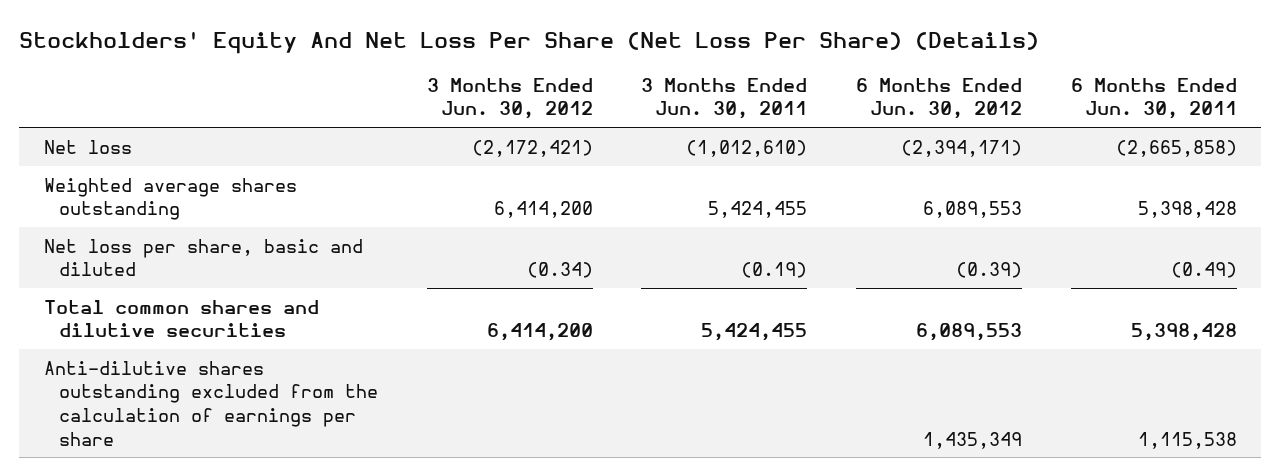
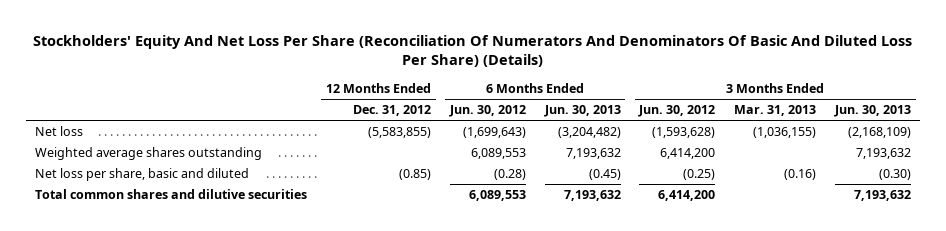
- Stockholders' Equity And Net Loss Per Share (Net Loss Per Share) (Details)
+ Stockholders' Equity And Net Loss Per Share (Reconciliation Of Numerators And Denominators Of Basic And Diluted Loss Per Share) (Details)
- | 3 Months Ended Jun. 30, 2012 | 3 Months Ended Jun. 30, 2011 | 6 Months Ended Jun. 30, 2012 | 6 Months Ended Jun. 30, 2011
+ | 12 Months Ended Dec. 31, 2012 | 6 Months Ended Jun. 30, 2012 | 6 Months Ended Jun. 30, 2013 | 3 Months Ended Jun. 30, 2012 | 3 Months Ended Mar. 31, 2013 | 3 Months Ended Jun. 30, 2013
- Net loss | (2,172,421) | (1,012,610) | (2,394,171) | (2,665,858)
+ Net loss | (5,583,855) | (1,699,643) | (3,204,482) | (1,593,628) | (1,036,155) | (2,168,109)
- Net loss per share, basic and diluted | (0.34) | (0.19) | (0.39) | (0.49)
+ Net loss per share, basic and diluted | (0.85) | (0.28) | (0.45) | (0.25) | (0.16) | (0.30)
- Anti-dilutive shares outstanding excluded from the calculation of earnings per share | | | 1,435,349 | 1,115,538

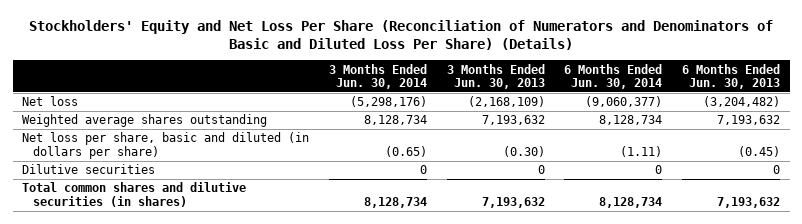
- Stockholders' Equity And Net Loss Per Share (Reconciliation Of Numerators And Denominators Of Basic And Diluted Loss Per Share) (Details)
+ Stockholders' Equity and Net Loss Per Share (Reconciliation of Numerators and Denominators of Basic and Diluted Loss Per Share) (Details)
- | 12 Months Ended Dec. 31, 2012 | 6 Months Ended Jun. 30, 2012 | 6 Months Ended Jun. 30, 2013 | 3 Months Ended Jun. 30, 2012 | 3 Months Ended Mar. 31, 2013 | 3 Months Ended Jun. 30, 2013
+ | 3 Months Ended Jun. 30, 2014 | 3 Months Ended Jun. 30, 2013 | 6 Months Ended Jun. 30, 2014 | 6 Months Ended Jun. 30, 2013
- Net loss per share, basic and diluted | (0.85) | (0.28) | (0.45) | (0.25) | (0.16) | (0.30)
- Total common shares and dilutive securities | | 6,089,553 | 7,193,632 | 6,414,200 | | 7,193,632
+ Net loss per share, basic and diluted (in dollars per share) | (0.65) | (0.30) | (1.11) | (0.45)
+ Dilutive securities | 0 | 0 | 0 | 0
+ Total common shares and dilutive securities (in shares) | 8,128,734 | 7,193,632 | 8,128,734 | 7,193,632

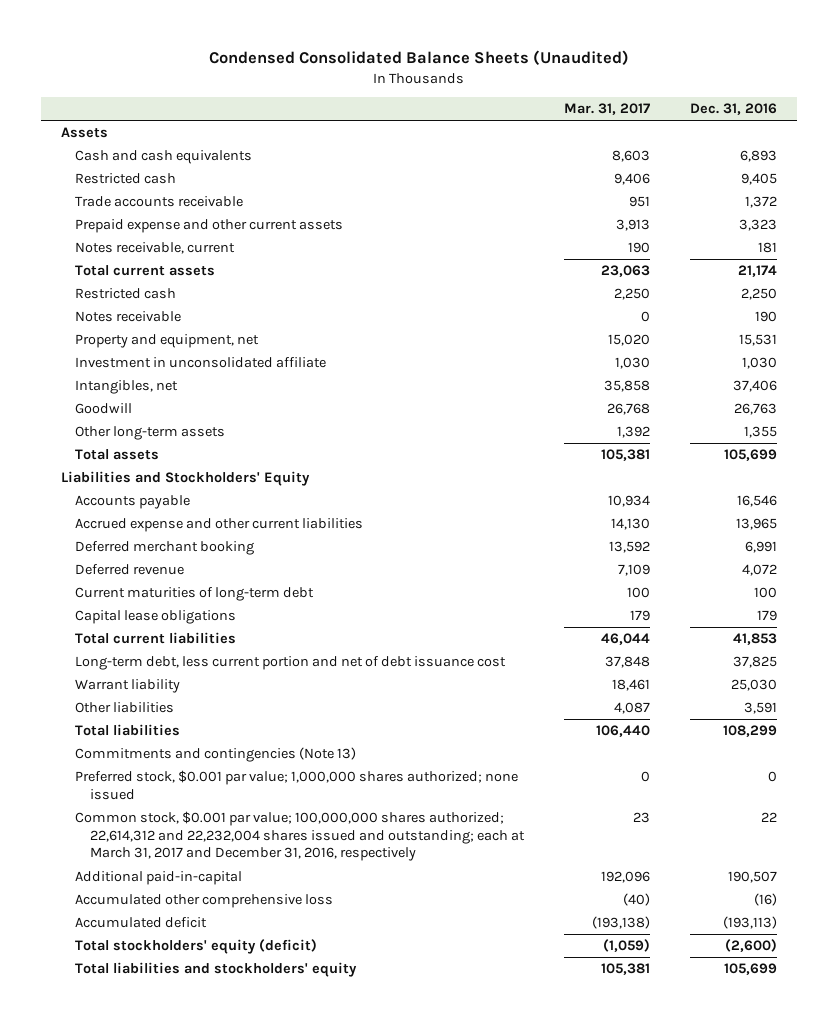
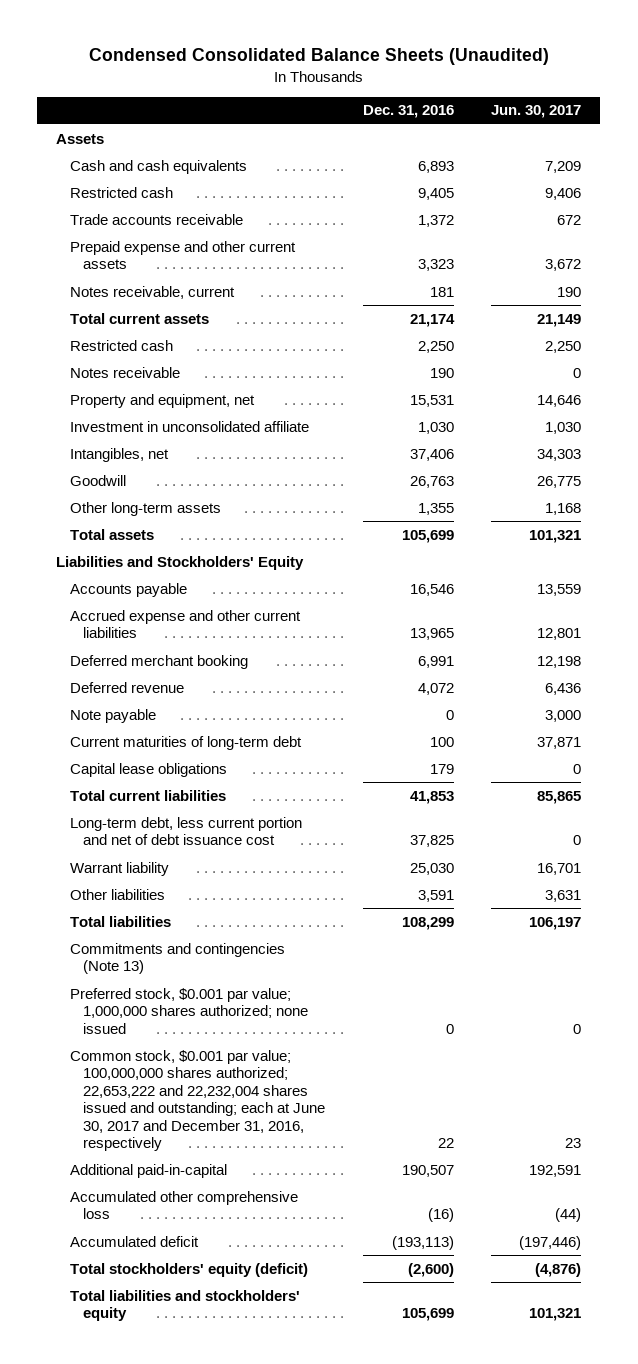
- | Mar. 31, 2017 | Dec. 31, 2016
+ | Dec. 31, 2016 | Jun. 30, 2017
+ Note payable | 0 | 3,000
- Common stock, $0.001 par value; 100,000,000 shares authorized; 22,614,312 and 22,232,004 shares issued and outstanding; each at March 31, 2017 and December 31, 2016, respectively | 23 | 22
+ Common stock, $0.001 par value; 100,000,000 shares authorized; 22,653,222 and 22,232,004 shares issued and outstanding; each at June 30, 2017 and December 31, 2016, respectively | 22 | 23

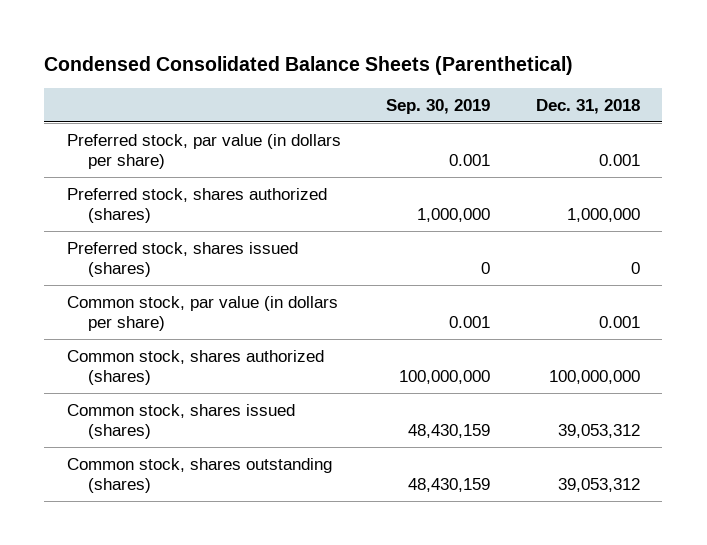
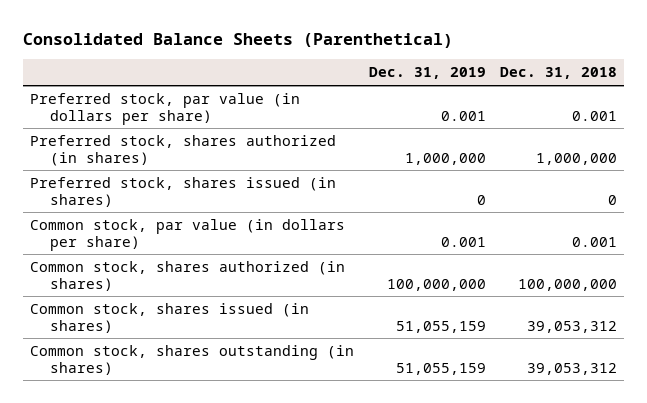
- Condensed Consolidated Balance Sheets (Parenthetical)
+ Consolidated Balance Sheets (Parenthetical)
- | Sep. 30, 2019 | Dec. 31, 2018
+ | Dec. 31, 2019 | Dec. 31, 2018
- Preferred stock, shares authorized (shares) | 1,000,000 | 1,000,000
- Preferred stock, shares issued (shares) | 0 | 0
+ Preferred stock, shares authorized (in shares) | 1,000,000 | 1,000,000
+ Preferred stock, shares issued (in shares) | 0 | 0
- Common stock, shares authorized (shares) | 100,000,000 | 100,000,000
- Common stock, shares issued (shares) | 48,430,159 | 39,053,312
- Common stock, shares outstanding (shares) | 48,430,159 | 39,053,312
+ Common stock, shares authorized (in shares) | 100,000,000 | 100,000,000
+ Common stock, shares issued (in shares) | 51,055,159 | 39,053,312
+ Common stock, shares outstanding (in shares) | 51,055,159 | 39,053,312

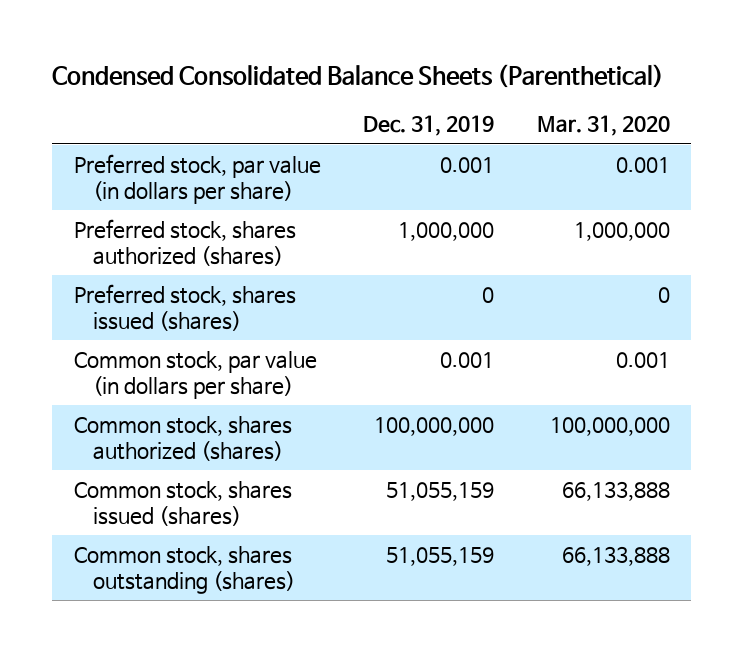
- Consolidated Balance Sheets (Parenthetical)
+ Condensed Consolidated Balance Sheets (Parenthetical)
- | Dec. 31, 2019 | Dec. 31, 2018
+ | Dec. 31, 2019 | Mar. 31, 2020
- Preferred stock, shares authorized (in shares) | 1,000,000 | 1,000,000
- Preferred stock, shares issued (in shares) | 0 | 0
+ Preferred stock, shares authorized (shares) | 1,000,000 | 1,000,000
+ Preferred stock, shares issued (shares) | 0 | 0
- Common stock, shares authorized (in shares) | 100,000,000 | 100,000,000
- Common stock, shares issued (in shares) | 51,055,159 | 39,053,312
- Common stock, shares outstanding (in shares) | 51,055,159 | 39,053,312
+ Common stock, shares authorized (shares) | 100,000,000 | 100,000,000
+ Common stock, shares issued (shares) | 51,055,159 | 66,133,888
+ Common stock, shares outstanding (shares) | 51,055,159 | 66,133,888

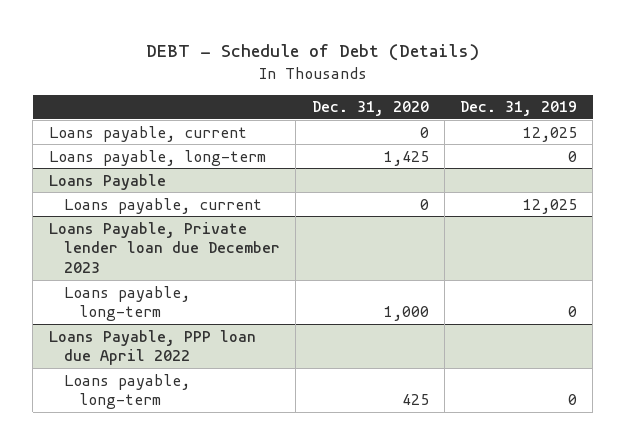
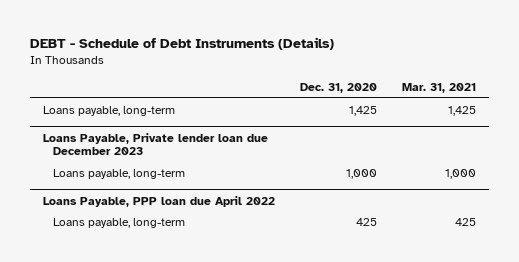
- DEBT - Schedule of Debt (Details)
+ DEBT - Schedule of Debt Instruments (Details)
- | Dec. 31, 2020 | Dec. 31, 2019
+ | Dec. 31, 2020 | Mar. 31, 2021
- Loans payable, current | 0 | 12,025
- Loans Payable
- Loans payable, current | 0 | 12,025

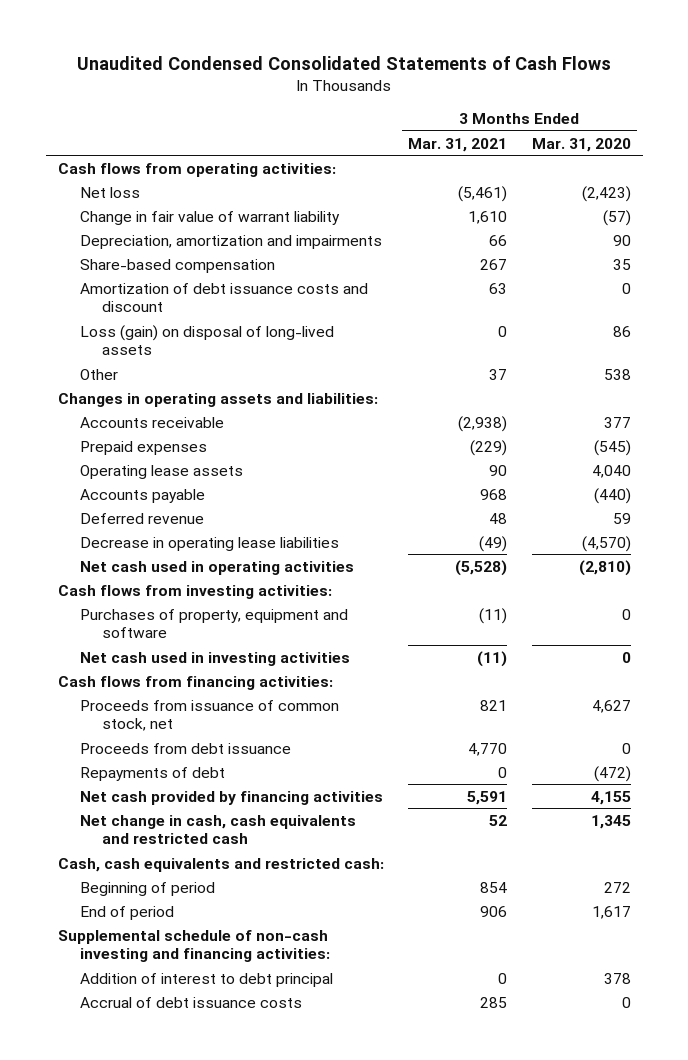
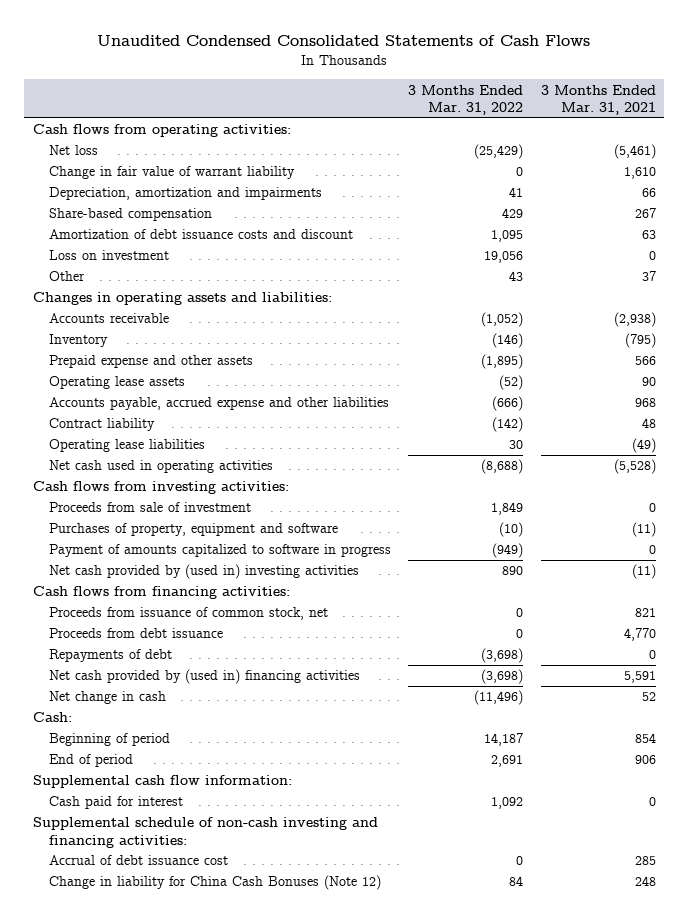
- | 3 Months Ended Mar. 31, 2021 | 3 Months Ended Mar. 31, 2020
+ | 3 Months Ended Mar. 31, 2022 | 3 Months Ended Mar. 31, 2021
- Loss (gain) on disposal of long-lived assets | 0 | 86
+ Loss on investment | 19,056 | 0
- Prepaid expenses | (229) | (545)
+ Inventory | (146) | (795)
+ Prepaid expense and other assets | (1,895) | 566
- Accounts payable | 968 | (440)
- Deferred revenue | 48 | 59
- Decrease in operating lease liabilities | (49) | (4,570)
+ Accounts payable, accrued expense and other liabilities | (666) | 968
+ Contract liability | (142) | 48
+ Operating lease liabilities | 30 | (49)
+ Proceeds from sale of investment | 1,849 | 0
- Net cash used in investing activities | (11) | 0
+ Payment of amounts capitalized to software in progress | (949) | 0
+ Net cash provided by (used in) investing activities | 890 | (11)
- Net cash provided by financing activities | 5,591 | 4,155
- Net change in cash, cash equivalents and restricted cash | 52 | 1,345
- Cash, cash equivalents and restricted cash:
+ Net cash provided by (used in) financing activities | (3,698) | 5,591
+ Net change in cash | (11,496) | 52
+ Cash:
+ Supplemental cash flow information:
+ Cash paid for interest | 1,092 | 0
- Addition of interest to debt principal | 0 | 378
- Accrual of debt issuance costs | 285 | 0
+ Accrual of debt issuance cost | 0 | 285
+ Change in liability for China Cash Bonuses (Note 12) | 84 | 248

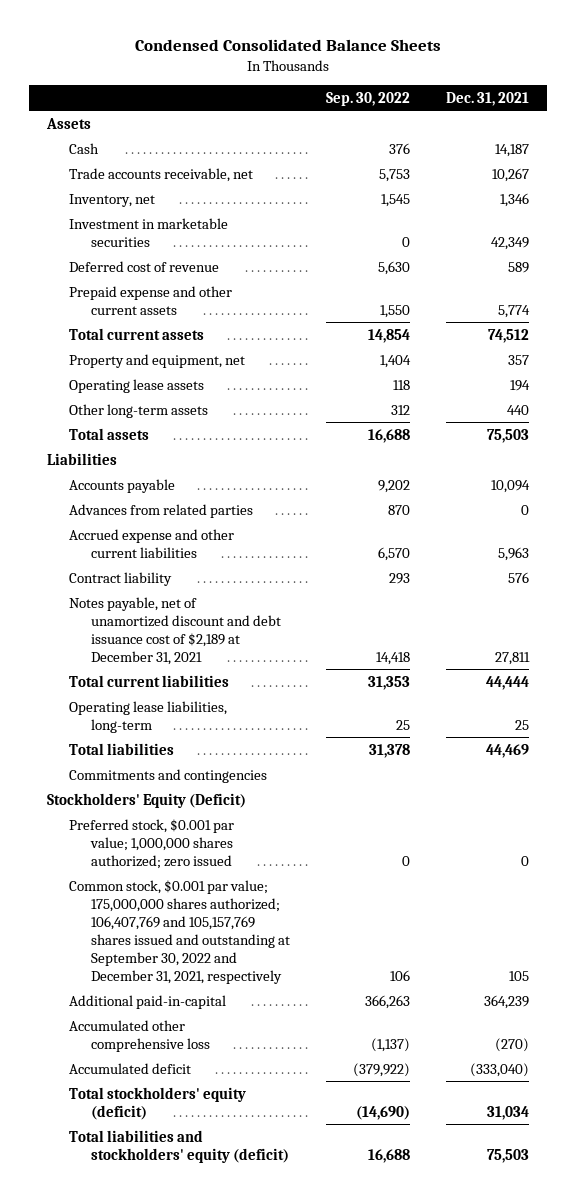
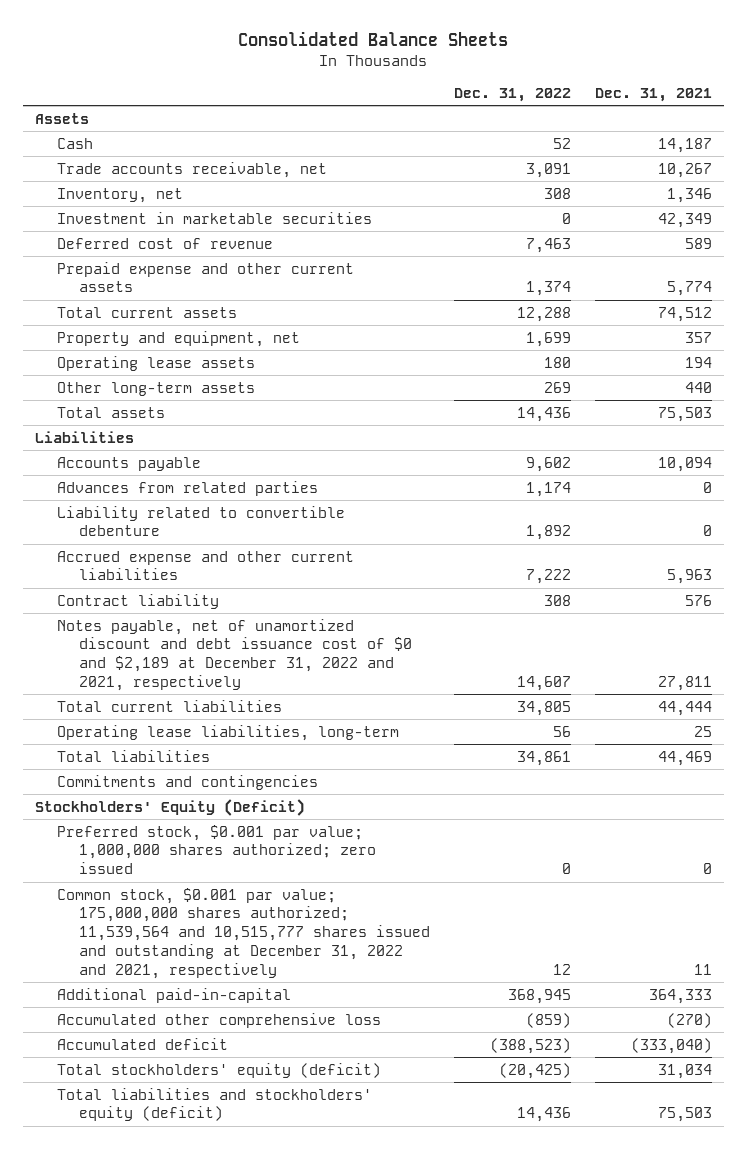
- Condensed Consolidated Balance Sheets
+ Consolidated Balance Sheets
- | Sep. 30, 2022 | Dec. 31, 2021
+ | Dec. 31, 2022 | Dec. 31, 2021
+ Liability related to convertible debenture | 1,892 | 0
- Notes payable, net of unamortized discount and debt issuance cost of $2,189 at December 31, 2021 | 14,418 | 27,811
+ Notes payable, net of unamortized discount and debt issuance cost of $0 and $2,189 at December 31, 2022 and 2021, respectively | 14,607 | 27,811
- Common stock, $0.001 par value; 175,000,000 shares authorized; 106,407,769 and 105,157,769 shares issued and outstanding at September 30, 2022 and December 31, 2021, respectively | 106 | 105
- Additional paid-in-capital | 366,263 | 364,239
+ Common stock, $0.001 par value; 175,000,000 shares authorized; 11,539,564 and 10,515,777 shares issued and outstanding at December 31, 2022 and 2021, respectively | 12 | 11
+ Additional paid-in-capital | 368,945 | 364,333

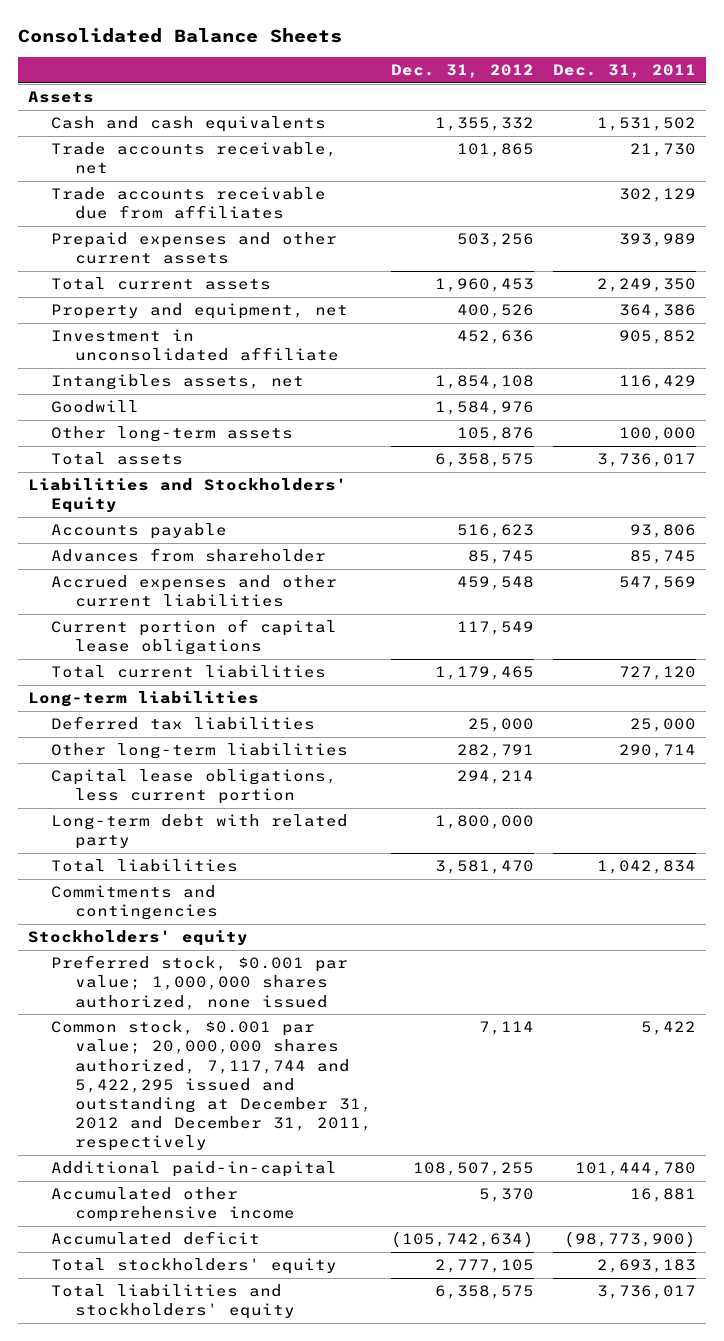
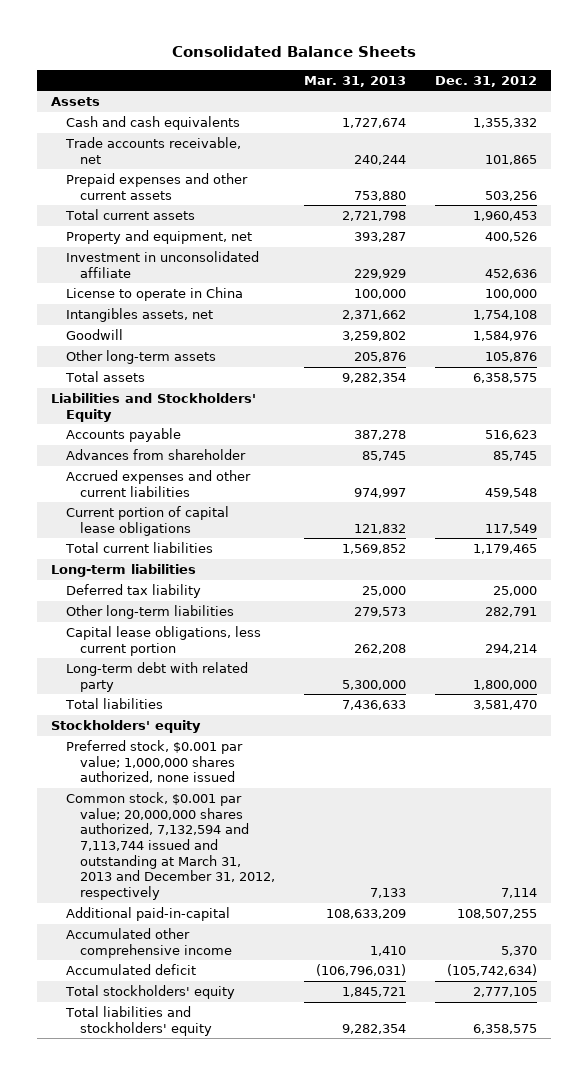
- | Dec. 31, 2012 | Dec. 31, 2011
+ | Mar. 31, 2013 | Dec. 31, 2012
- Trade accounts receivable due from affiliates | | 302,129
- Intangibles assets, net | 1,854,108 | 116,429
+ License to operate in China | 100,000 | 100,000
+ Intangibles assets, net | 2,371,662 | 1,754,108
- Deferred tax liabilities | 25,000 | 25,000
+ Deferred tax liability | 25,000 | 25,000
- Commitments and contingencies
- Common stock, $0.001 par value; 20,000,000 shares authorized, 7,117,744 and 5,422,295 issued and outstanding at December 31, 2012 and December 31, 2011, respectively | 7,114 | 5,422
+ Common stock, $0.001 par value; 20,000,000 shares authorized, 7,132,594 and 7,113,744 issued and outstanding at March 31, 2013 and December 31, 2012, respectively | 7,133 | 7,114

